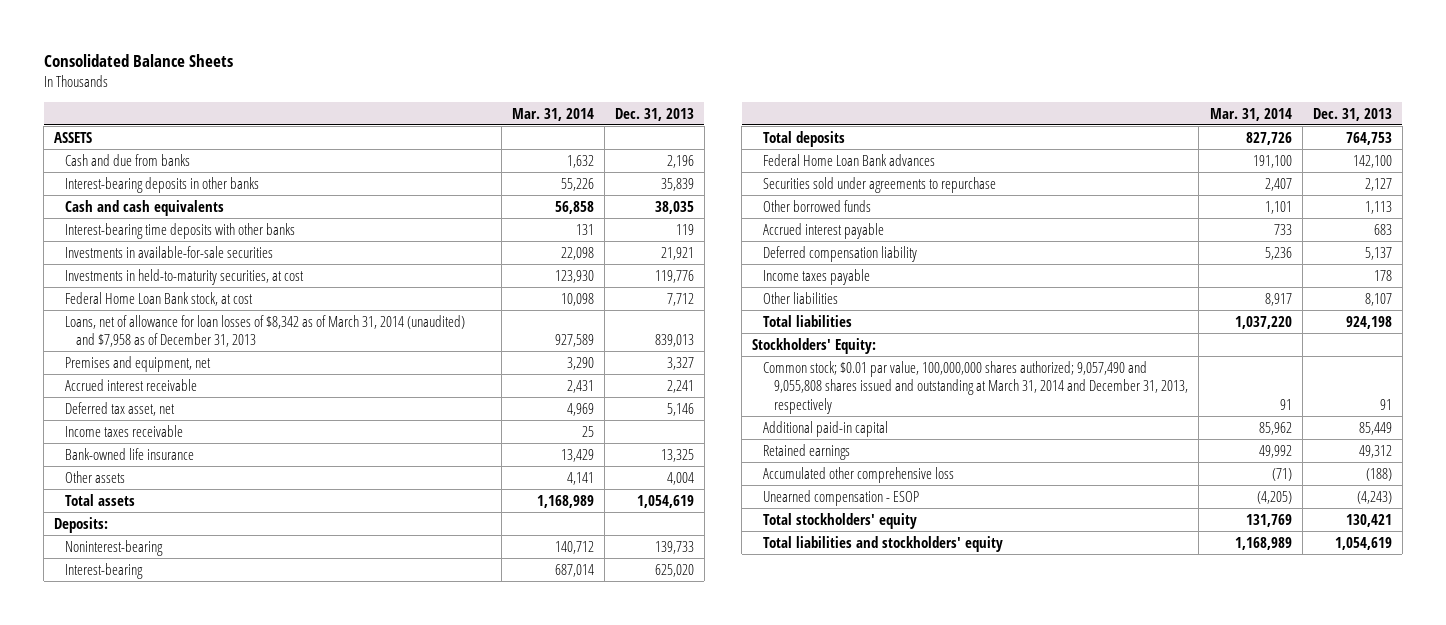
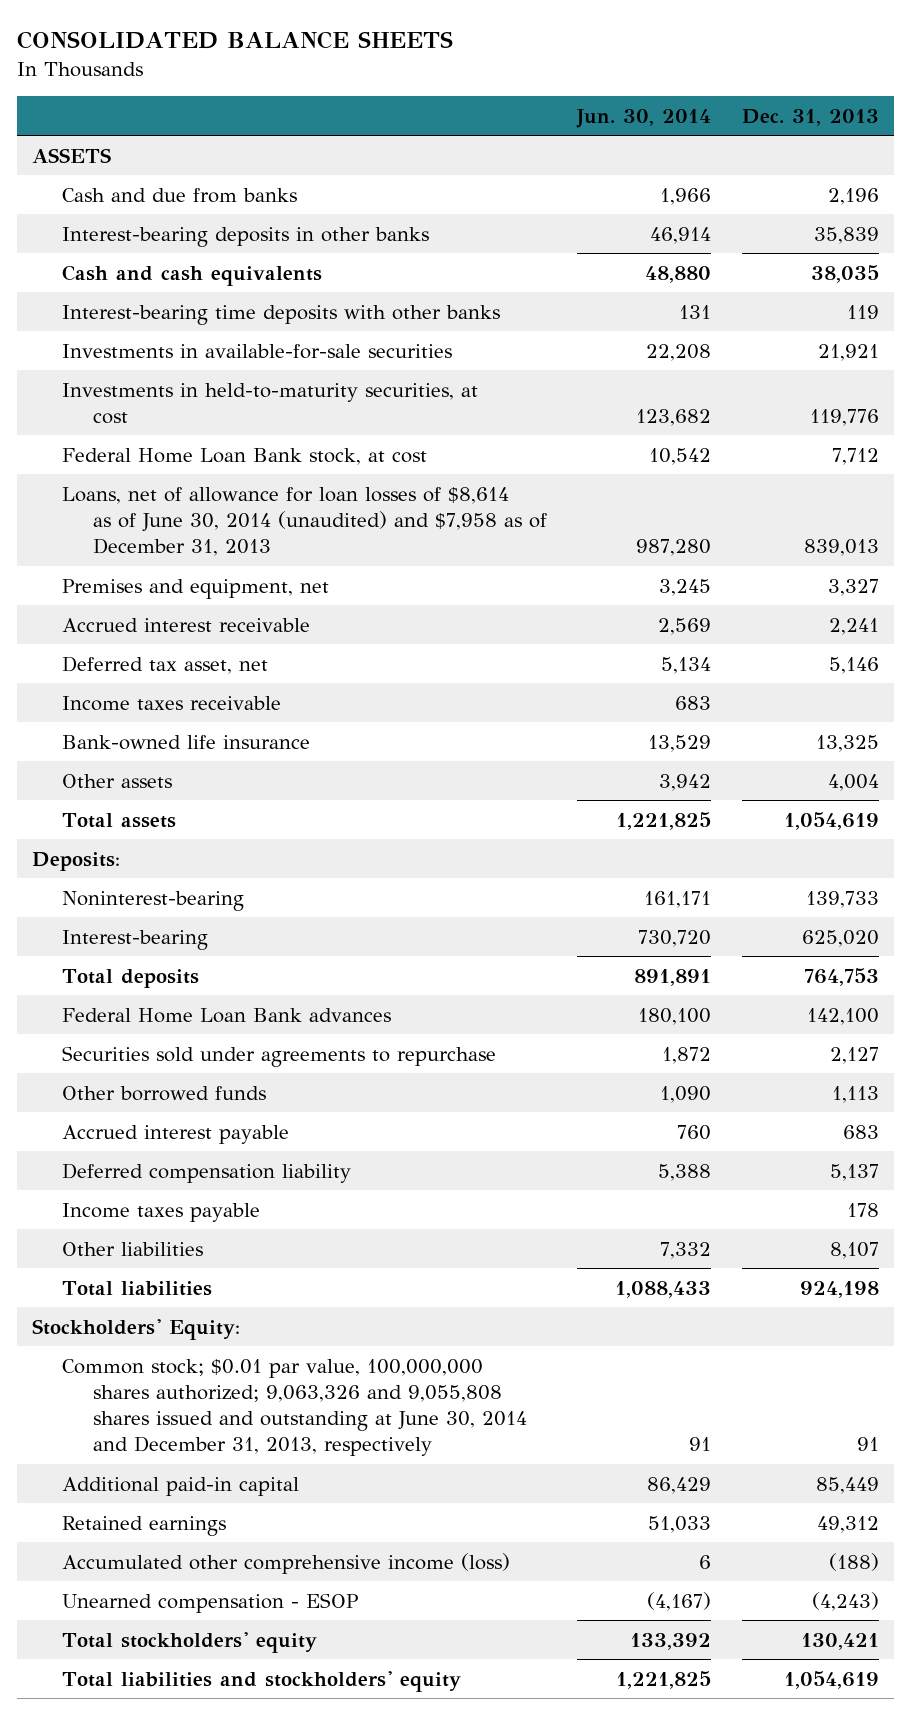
- Consolidated Balance Sheets
+ CONSOLIDATED BALANCE SHEETS
- | Mar. 31, 2014 | Dec. 31, 2013
+ | Jun. 30, 2014 | Dec. 31, 2013
- Loans, net of allowance for loan losses of $8,342 as of March 31, 2014 (unaudited) and $7,958 as of December 31, 2013 | 927,589 | 839,013
+ Loans, net of allowance for loan losses of $8,614 as of June 30, 2014 (unaudited) and $7,958 as of December 31, 2013 | 987,280 | 839,013
- Common stock; $0.01 par value, 100,000,000 shares authorized; 9,057,490 and 9,055,808 shares issued and outstanding at March 31, 2014 and December 31, 2013, respectively | 91 | 91
+ Common stock; $0.01 par value, 100,000,000 shares authorized; 9,063,326 and 9,055,808 shares issued and outstanding at June 30, 2014 and December 31, 2013, respectively | 91 | 91
- Accumulated other comprehensive loss | (71) | (188)
+ Accumulated other comprehensive income (loss) | 6 | (188)

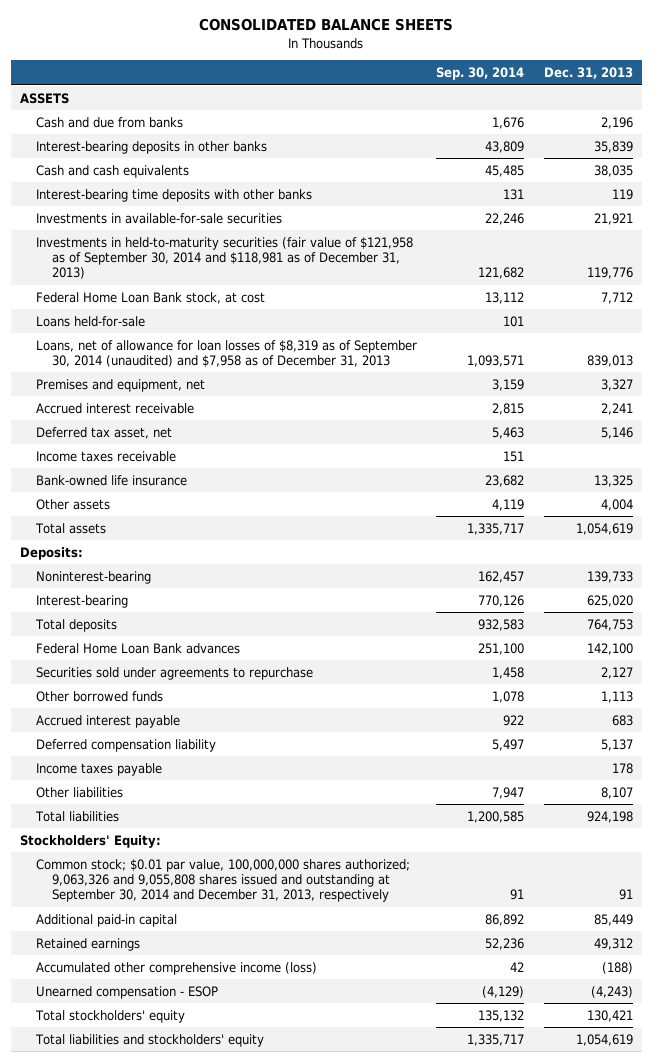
- | Jun. 30, 2014 | Dec. 31, 2013
+ | Sep. 30, 2014 | Dec. 31, 2013
- Investments in held-to-maturity securities, at cost | 123,682 | 119,776
+ Investments in held-to-maturity securities (fair value of $121,958 as of September 30, 2014 and $118,981 as of December 31, 2013) | 121,682 | 119,776
- Loans, net of allowance for loan losses of $8,614 as of June 30, 2014 (unaudited) and $7,958 as of December 31, 2013 | 987,280 | 839,013
+ Loans held-for-sale | 101 |
+ Loans, net of allowance for loan losses of $8,319 as of September 30, 2014 (unaudited) and $7,958 as of December 31, 2013 | 1,093,571 | 839,013
- Common stock; $0.01 par value, 100,000,000 shares authorized; 9,063,326 and 9,055,808 shares issued and outstanding at June 30, 2014 and December 31, 2013, respectively | 91 | 91
+ Common stock; $0.01 par value, 100,000,000 shares authorized; 9,063,326 and 9,055,808 shares issued and outstanding at September 30, 2014 and December 31, 2013, respectively | 91 | 91

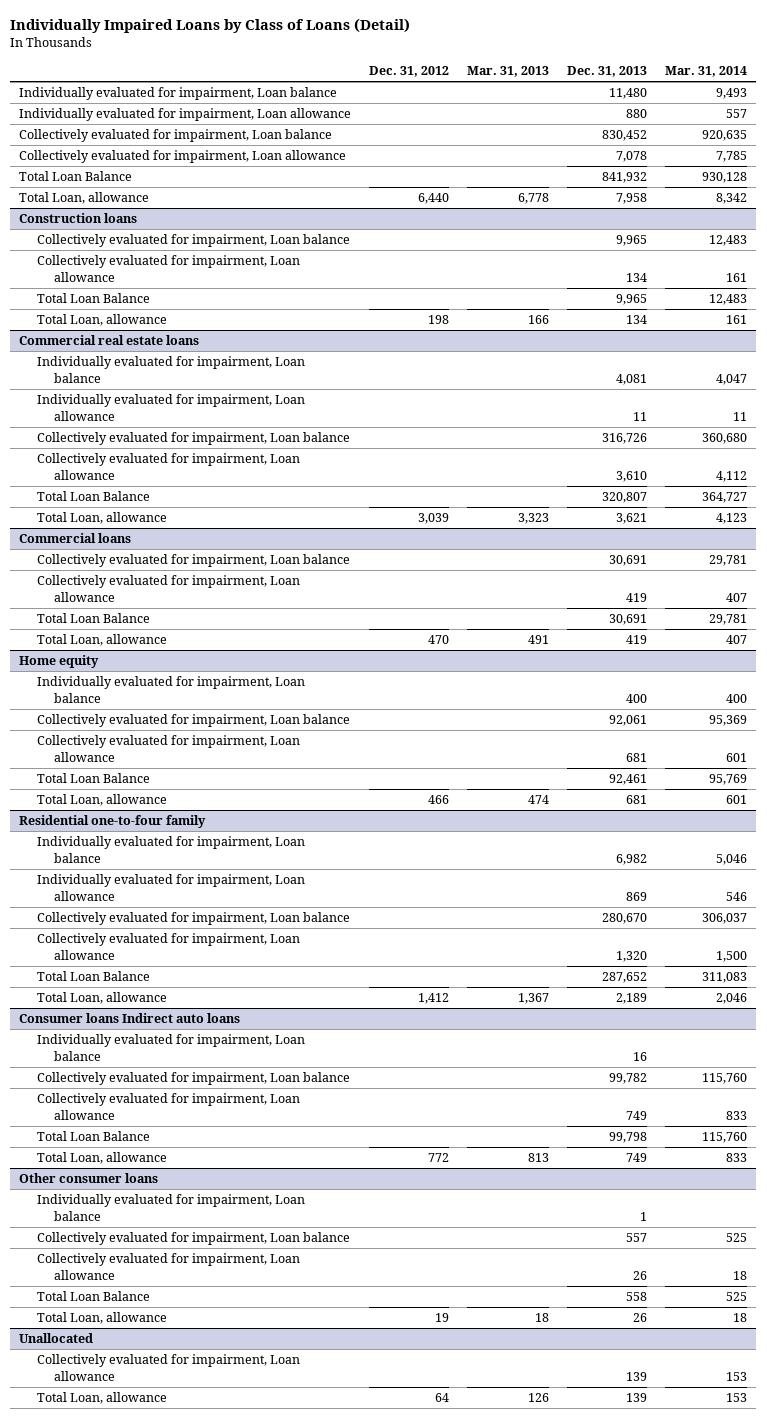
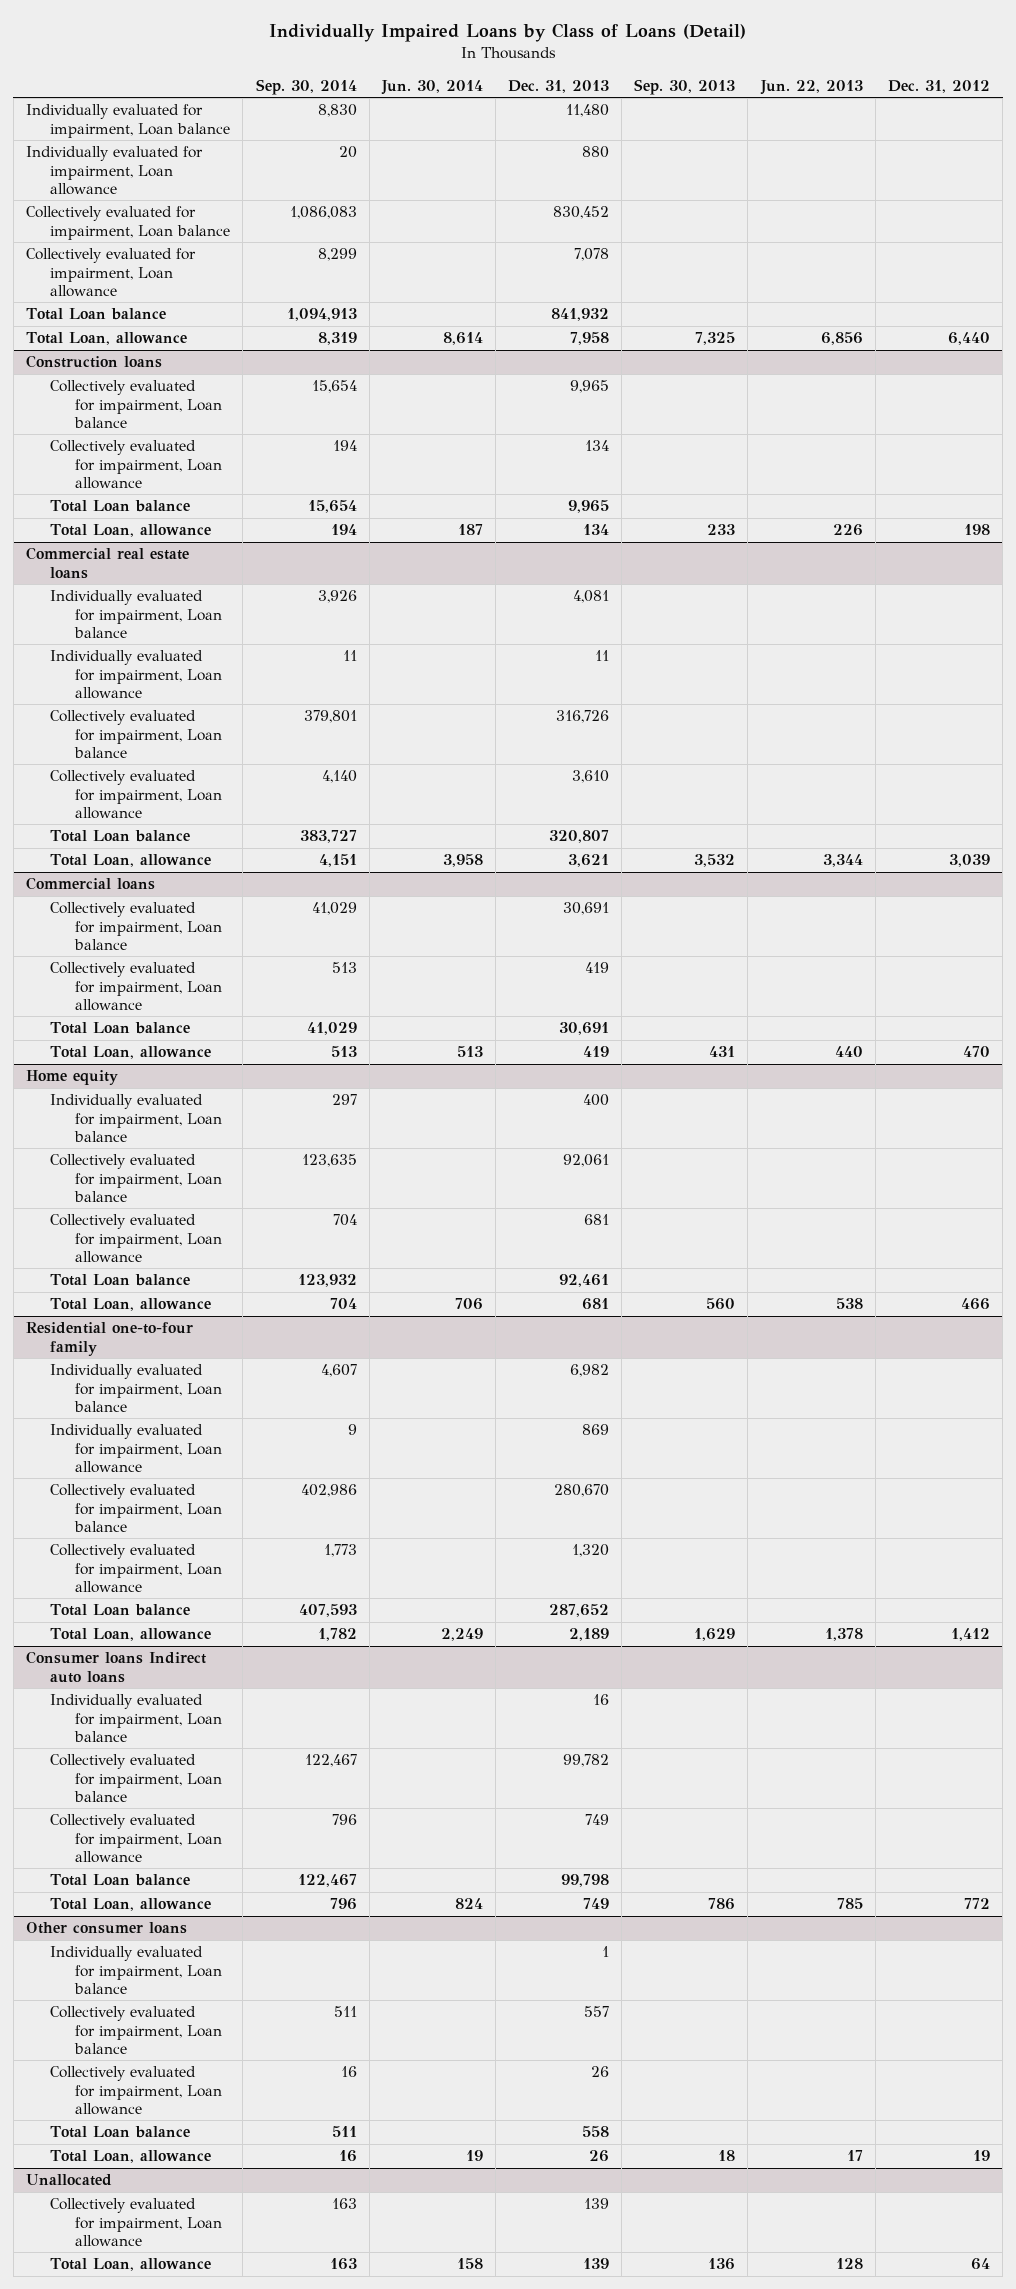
- | Dec. 31, 2012 | Mar. 31, 2013 | Dec. 31, 2013 | Mar. 31, 2014
+ | Sep. 30, 2014 | Jun. 30, 2014 | Dec. 31, 2013 | Sep. 30, 2013 | Jun. 22, 2013 | Dec. 31, 2012
- Total Loan Balance | | | 841,932 | 930,128
+ Total Loan balance | 1,094,913 | | 841,932 | | |
@ Construction loans
- Total Loan Balance | | | 9,965 | 12,483
+ Total Loan balance | 15,654 | | 9,965 | | |
@ Commercial real estate loans
- Total Loan Balance | | | 320,807 | 364,727
+ Total Loan balance | 383,727 | | 320,807 | | |
@ Commercial loans
- Total Loan Balance | | | 30,691 | 29,781
+ Total Loan balance | 41,029 | | 30,691 | | |
@ Home equity
- Total Loan Balance | | | 92,461 | 95,769
+ Total Loan balance | 123,932 | | 92,461 | | |
@ Residential one-to-four family
- Total Loan Balance | | | 287,652 | 311,083
+ Total Loan balance | 407,593 | | 287,652 | | |
@ Consumer loans Indirect auto loans
- Total Loan Balance | | | 99,798 | 115,760
+ Total Loan balance | 122,467 | | 99,798 | | |
@ Other consumer loans
- Total Loan Balance | | | 558 | 525
+ Total Loan balance | 511 | | 558 | | |

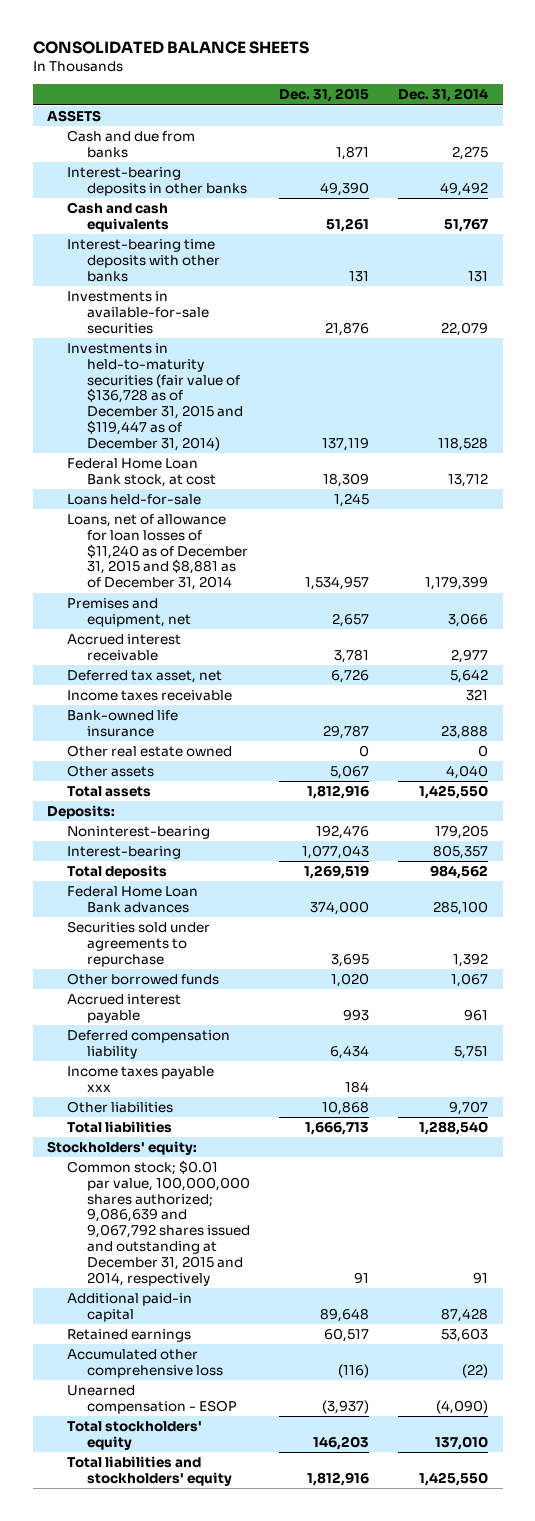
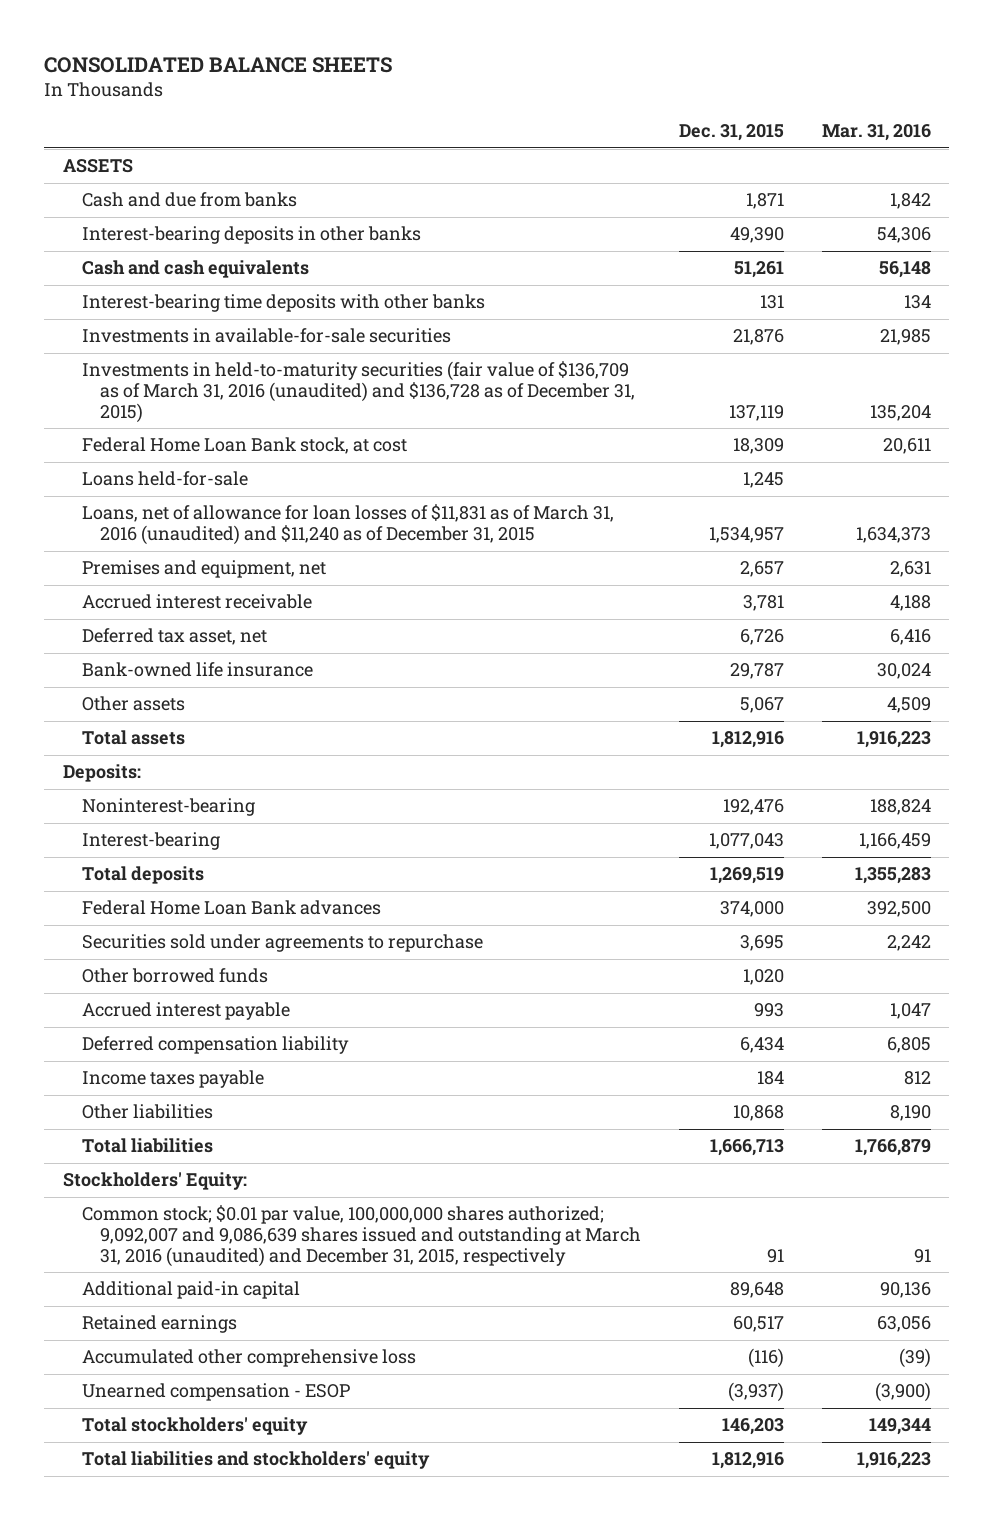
- | Dec. 31, 2015 | Dec. 31, 2014
+ | Dec. 31, 2015 | Mar. 31, 2016
- Investments in held-to-maturity securities (fair value of $136,728 as of December 31, 2015 and $119,447 as of December 31, 2014) | 137,119 | 118,528
+ Investments in held-to-maturity securities (fair value of $136,709 as of March 31, 2016 (unaudited) and $136,728 as of December 31, 2015) | 137,119 | 135,204
- Loans, net of allowance for loan losses of $11,240 as of December 31, 2015 and $8,881 as of December 31, 2014 | 1,534,957 | 1,179,399
+ Loans, net of allowance for loan losses of $11,831 as of March 31, 2016 (unaudited) and $11,240 as of December 31, 2015 | 1,534,957 | 1,634,373
- Income taxes receivable | | 321
- Other real estate owned | 0 | 0
- Income taxes payable xxx | 184 |
+ Income taxes payable | 184 | 812
- Stockholders' equity:
- Common stock; $0.01 par value, 100,000,000 shares authorized; 9,086,639 and 9,067,792 shares issued and outstanding at December 31, 2015 and 2014, respectively | 91 | 91
+ Stockholders' Equity:
+ Common stock; $0.01 par value, 100,000,000 shares authorized; 9,092,007 and 9,086,639 shares issued and outstanding at March 31, 2016 (unaudited) and December 31, 2015, respectively | 91 | 91

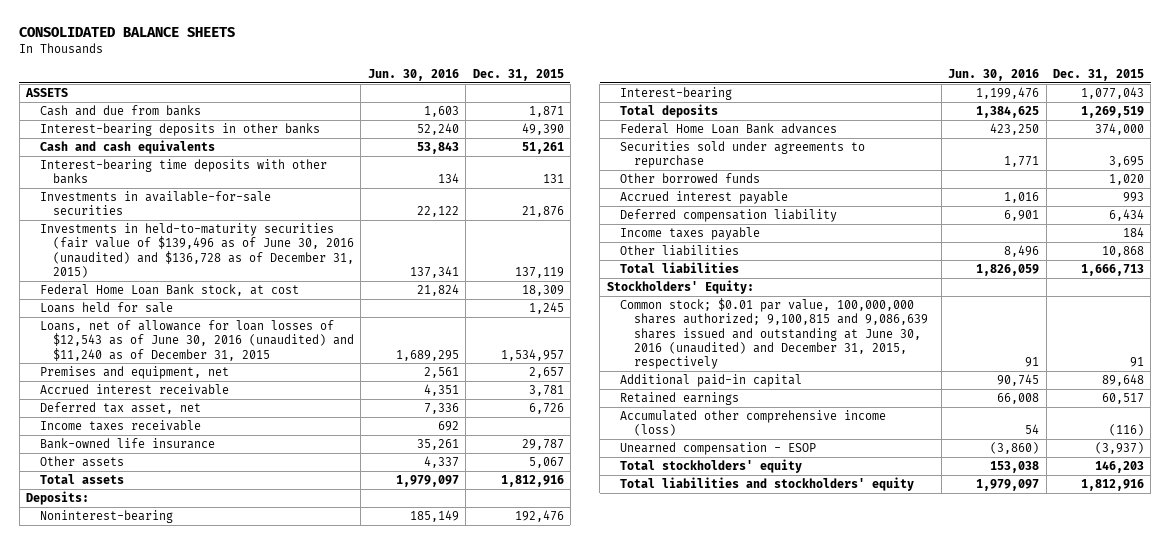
- | Dec. 31, 2015 | Mar. 31, 2016
+ | Jun. 30, 2016 | Dec. 31, 2015
- Investments in held-to-maturity securities (fair value of $136,709 as of March 31, 2016 (unaudited) and $136,728 as of December 31, 2015) | 137,119 | 135,204
+ Investments in held-to-maturity securities (fair value of $139,496 as of June 30, 2016 (unaudited) and $136,728 as of December 31, 2015) | 137,341 | 137,119
- Loans held-for-sale | 1,245 |
- Loans, net of allowance for loan losses of $11,831 as of March 31, 2016 (unaudited) and $11,240 as of December 31, 2015 | 1,534,957 | 1,634,373
+ Loans held for sale | | 1,245
+ Loans, net of allowance for loan losses of $12,543 as of June 30, 2016 (unaudited) and $11,240 as of December 31, 2015 | 1,689,295 | 1,534,957
+ Income taxes receivable | 692 |
- Common stock; $0.01 par value, 100,000,000 shares authorized; 9,092,007 and 9,086,639 shares issued and outstanding at March 31, 2016 (unaudited) and December 31, 2015, respectively | 91 | 91
+ Common stock; $0.01 par value, 100,000,000 shares authorized; 9,100,815 and 9,086,639 shares issued and outstanding at June 30, 2016 (unaudited) and December 31, 2015, respectively | 91 | 91
- Accumulated other comprehensive loss | (116) | (39)
+ Accumulated other comprehensive income (loss) | 54 | (116)

